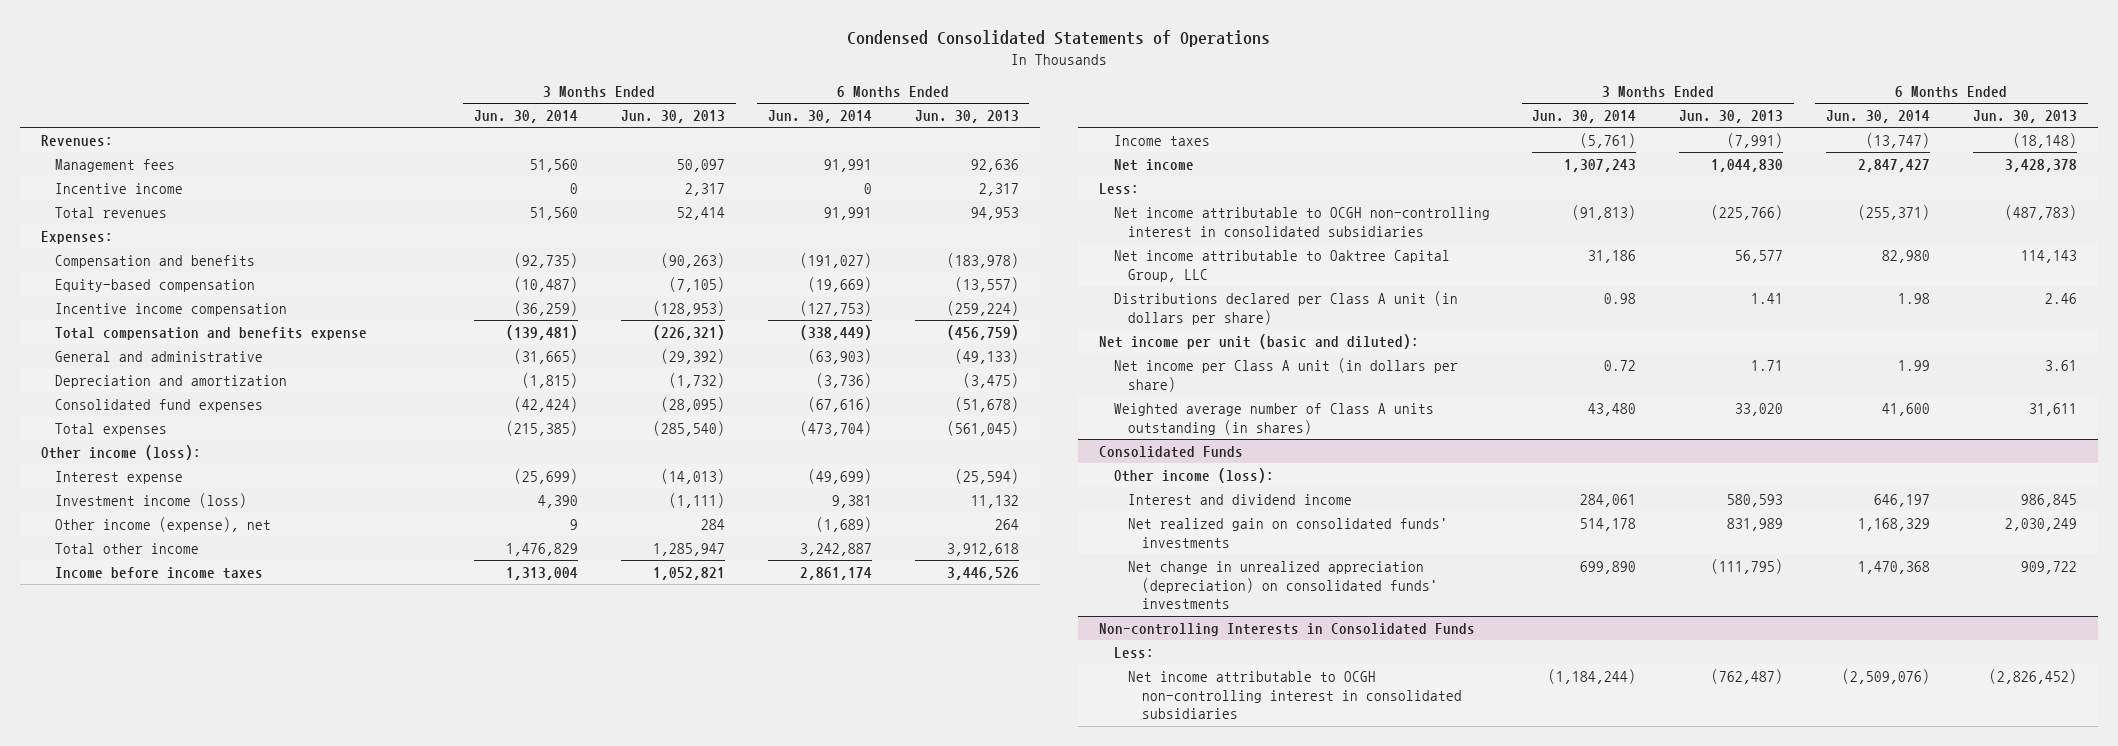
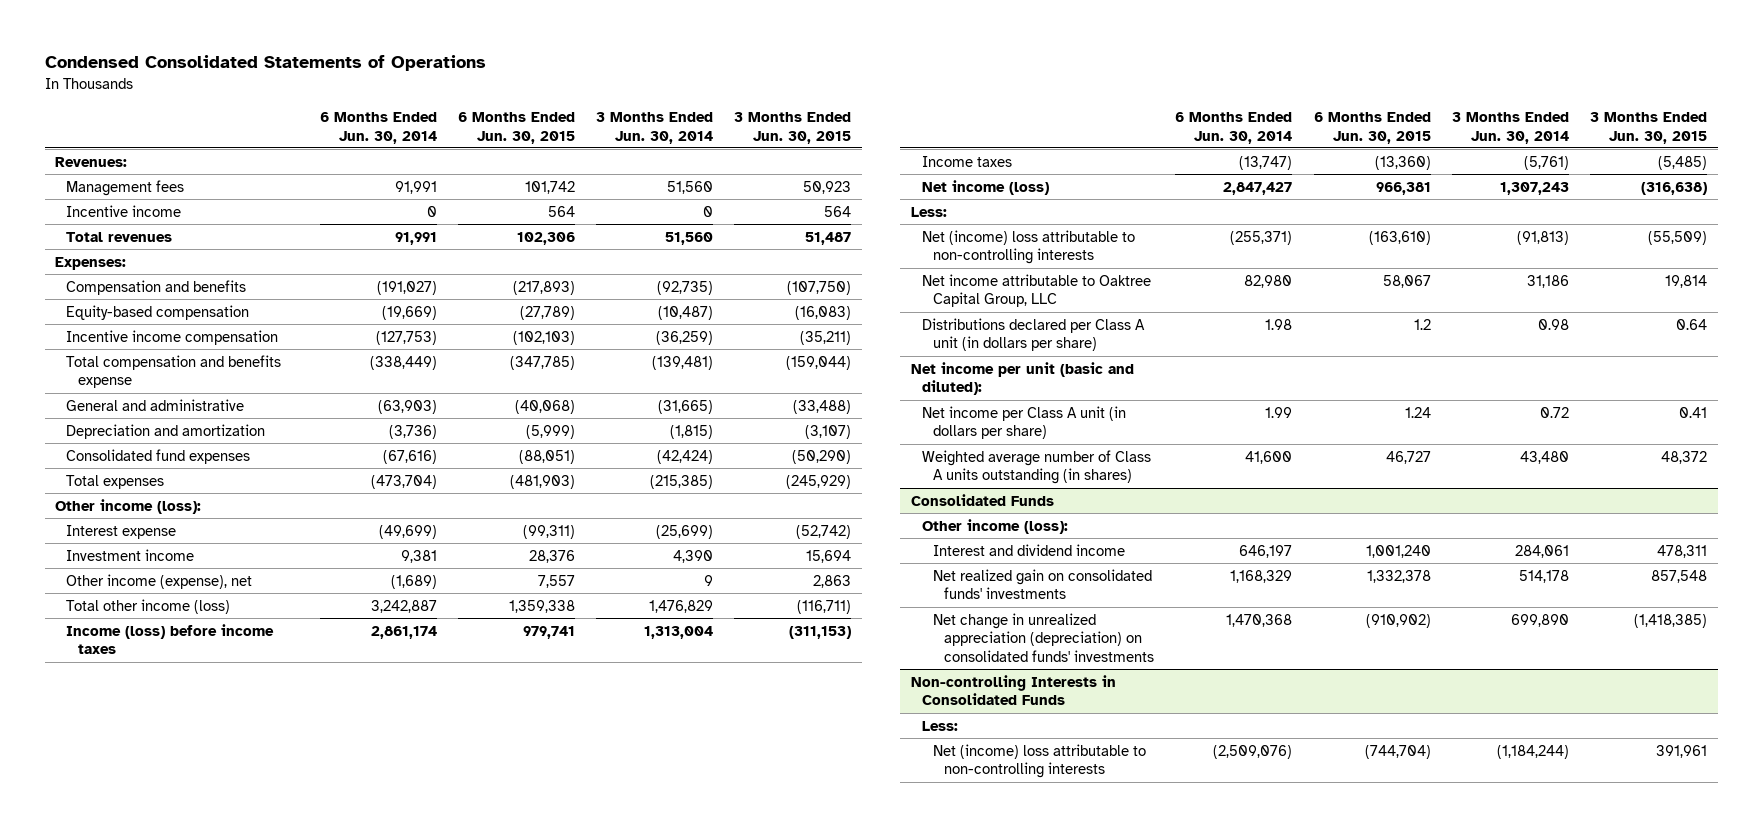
- | 3 Months Ended Jun. 30, 2014 | 3 Months Ended Jun. 30, 2013 | 6 Months Ended Jun. 30, 2014 | 6 Months Ended Jun. 30, 2013
+ | 6 Months Ended Jun. 30, 2014 | 6 Months Ended Jun. 30, 2015 | 3 Months Ended Jun. 30, 2014 | 3 Months Ended Jun. 30, 2015
- Investment income (loss) | 4,390 | (1,111) | 9,381 | 11,132
+ Investment income | 9,381 | 28,376 | 4,390 | 15,694
- Total other income | 1,476,829 | 1,285,947 | 3,242,887 | 3,912,618
- Income before income taxes | 1,313,004 | 1,052,821 | 2,861,174 | 3,446,526
+ Total other income (loss) | 3,242,887 | 1,359,338 | 1,476,829 | (116,711)
+ Income (loss) before income taxes | 2,861,174 | 979,741 | 1,313,004 | (311,153)
- Net income | 1,307,243 | 1,044,830 | 2,847,427 | 3,428,378
+ Net income (loss) | 2,847,427 | 966,381 | 1,307,243 | (316,638)
- Net income attributable to OCGH non-controlling interest in consolidated subsidiaries | (91,813) | (225,766) | (255,371) | (487,783)
+ Net (income) loss attributable to non-controlling interests | (255,371) | (163,610) | (91,813) | (55,509)
@ Non-controlling Interests in Consolidated Funds
- Net income attributable to OCGH non-controlling interest in consolidated subsidiaries | (1,184,244) | (762,487) | (2,509,076) | (2,826,452)
+ Net (income) loss attributable to non-controlling interests | (2,509,076) | (744,704) | (1,184,244) | 391,961

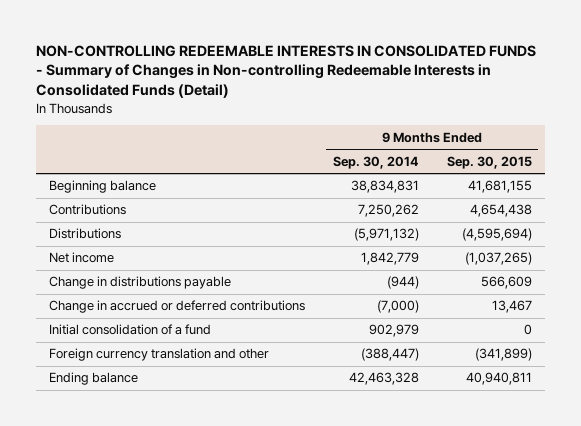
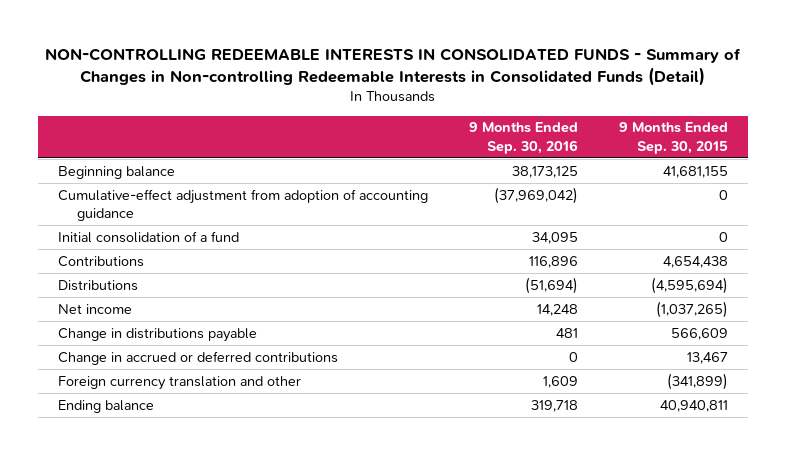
- | 9 Months Ended Sep. 30, 2014 | 9 Months Ended Sep. 30, 2015
+ | 9 Months Ended Sep. 30, 2016 | 9 Months Ended Sep. 30, 2015
+ Cumulative-effect adjustment from adoption of accounting guidance | (37,969,042) | 0
moved up: Initial consolidation of a fund | 34,095 | 0

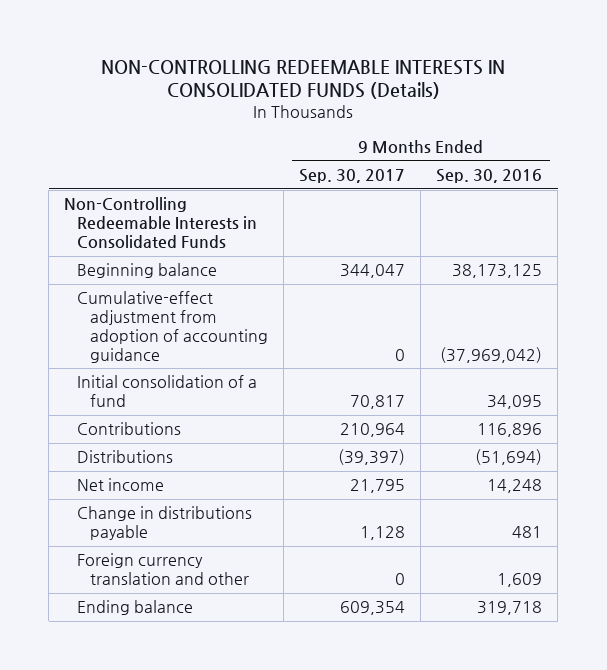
- NON-CONTROLLING REDEEMABLE INTERESTS IN CONSOLIDATED FUNDS - Summary of Changes in Non-controlling Redeemable Interests in Consolidated Funds (Detail)
+ NON-CONTROLLING REDEEMABLE INTERESTS IN CONSOLIDATED FUNDS (Details)
- | 9 Months Ended Sep. 30, 2016 | 9 Months Ended Sep. 30, 2015
+ | 9 Months Ended Sep. 30, 2017 | 9 Months Ended Sep. 30, 2016
+ Non-Controlling Redeemable Interests in Consolidated Funds
- Change in accrued or deferred contributions | 0 | 13,467

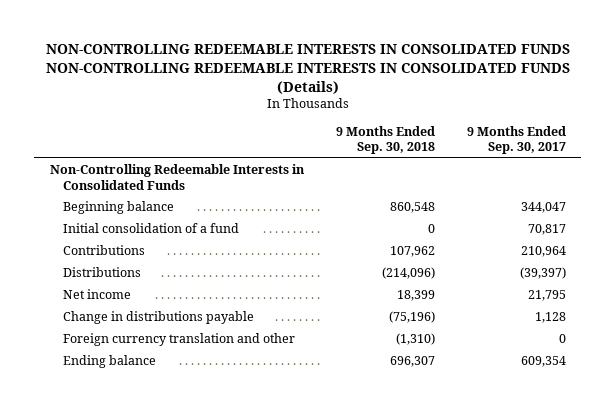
- NON-CONTROLLING REDEEMABLE INTERESTS IN CONSOLIDATED FUNDS (Details)
+ NON-CONTROLLING REDEEMABLE INTERESTS IN CONSOLIDATED FUNDS NON-CONTROLLING REDEEMABLE INTERESTS IN CONSOLIDATED FUNDS (Details)
- | 9 Months Ended Sep. 30, 2017 | 9 Months Ended Sep. 30, 2016
+ | 9 Months Ended Sep. 30, 2018 | 9 Months Ended Sep. 30, 2017
- Cumulative-effect adjustment from adoption of accounting guidance | 0 | (37,969,042)

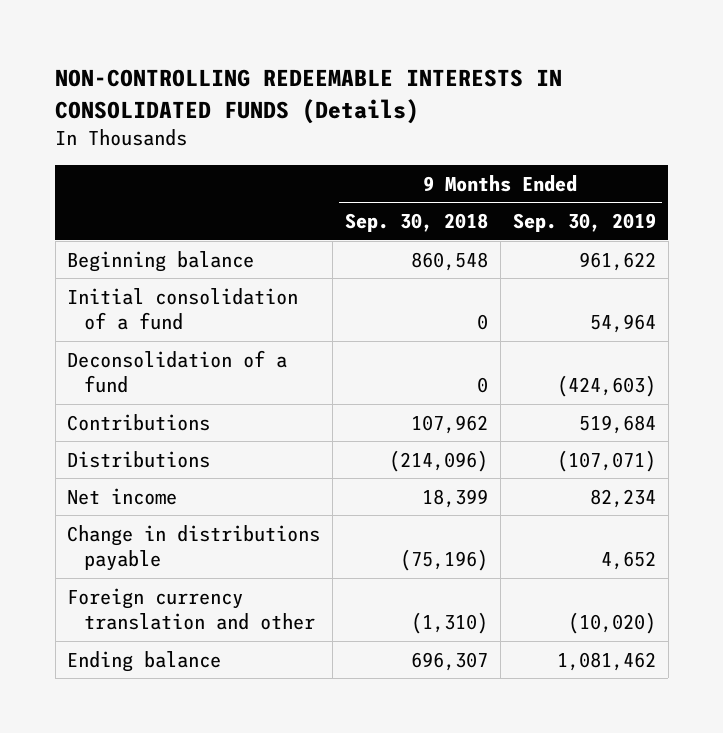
- NON-CONTROLLING REDEEMABLE INTERESTS IN CONSOLIDATED FUNDS NON-CONTROLLING REDEEMABLE INTERESTS IN CONSOLIDATED FUNDS (Details)
+ NON-CONTROLLING REDEEMABLE INTERESTS IN CONSOLIDATED FUNDS (Details)
- | 9 Months Ended Sep. 30, 2018 | 9 Months Ended Sep. 30, 2017
+ | 9 Months Ended Sep. 30, 2018 | 9 Months Ended Sep. 30, 2019
- Non-Controlling Redeemable Interests in Consolidated Funds
+ Deconsolidation of a fund | 0 | (424,603)

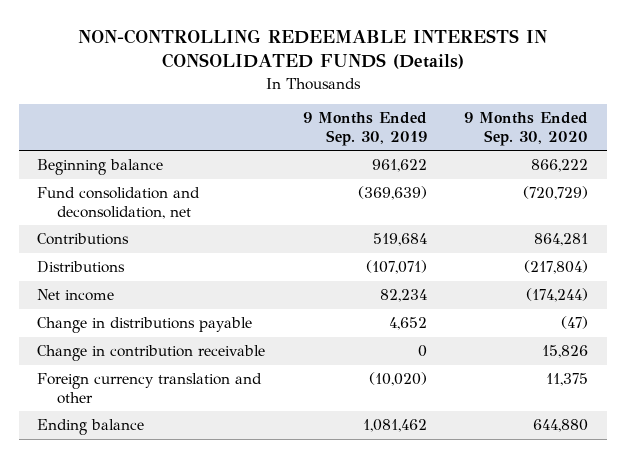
- | 9 Months Ended Sep. 30, 2018 | 9 Months Ended Sep. 30, 2019
+ | 9 Months Ended Sep. 30, 2019 | 9 Months Ended Sep. 30, 2020
- Initial consolidation of a fund | 0 | 54,964
- Deconsolidation of a fund | 0 | (424,603)
+ Fund consolidation and deconsolidation, net | (369,639) | (720,729)
+ Change in contribution receivable | 0 | 15,826

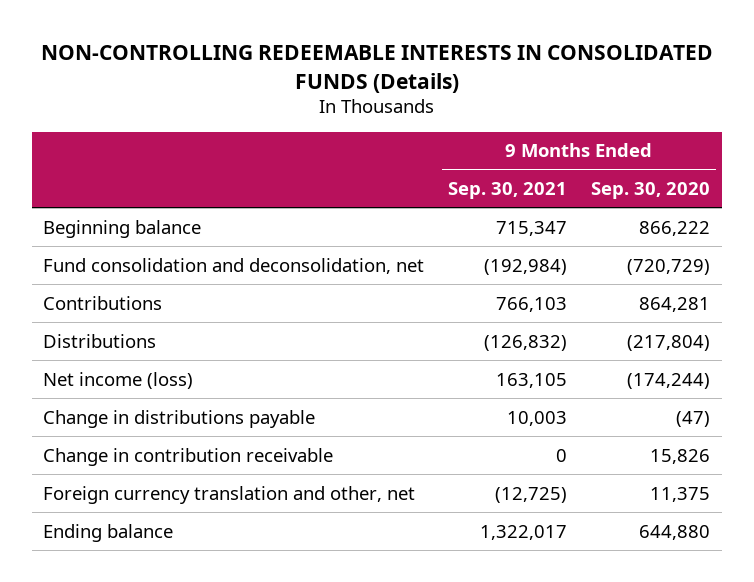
- | 9 Months Ended Sep. 30, 2019 | 9 Months Ended Sep. 30, 2020
+ | 9 Months Ended Sep. 30, 2021 | 9 Months Ended Sep. 30, 2020
- Net income | 82,234 | (174,244)
+ Net income (loss) | 163,105 | (174,244)
- Foreign currency translation and other | (10,020) | 11,375
+ Foreign currency translation and other, net | (12,725) | 11,375

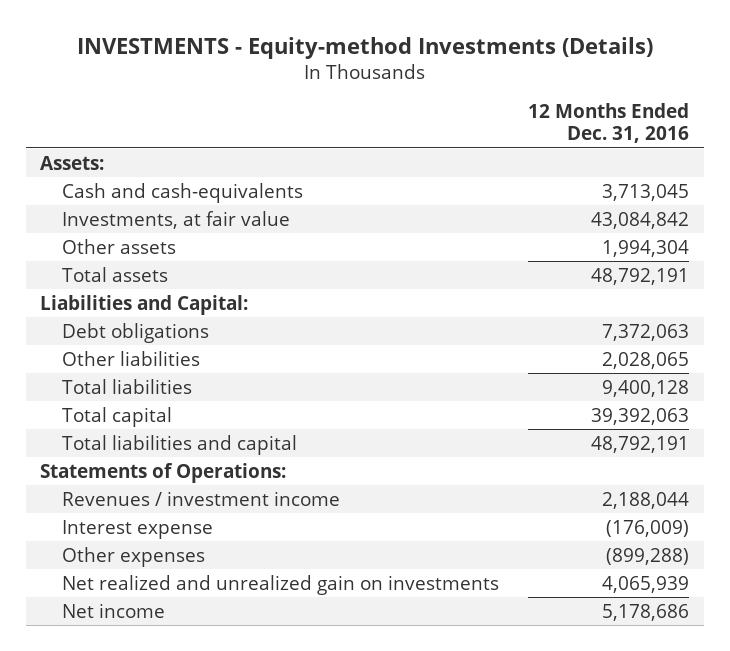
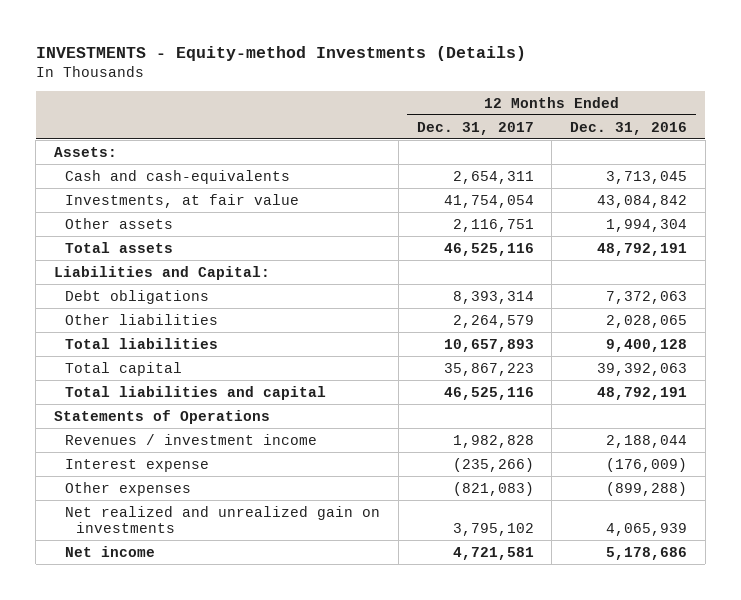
- | 12 Months Ended Dec. 31, 2016
+ | 12 Months Ended Dec. 31, 2017 | 12 Months Ended Dec. 31, 2016
- Statements of Operations:
+ Statements of Operations

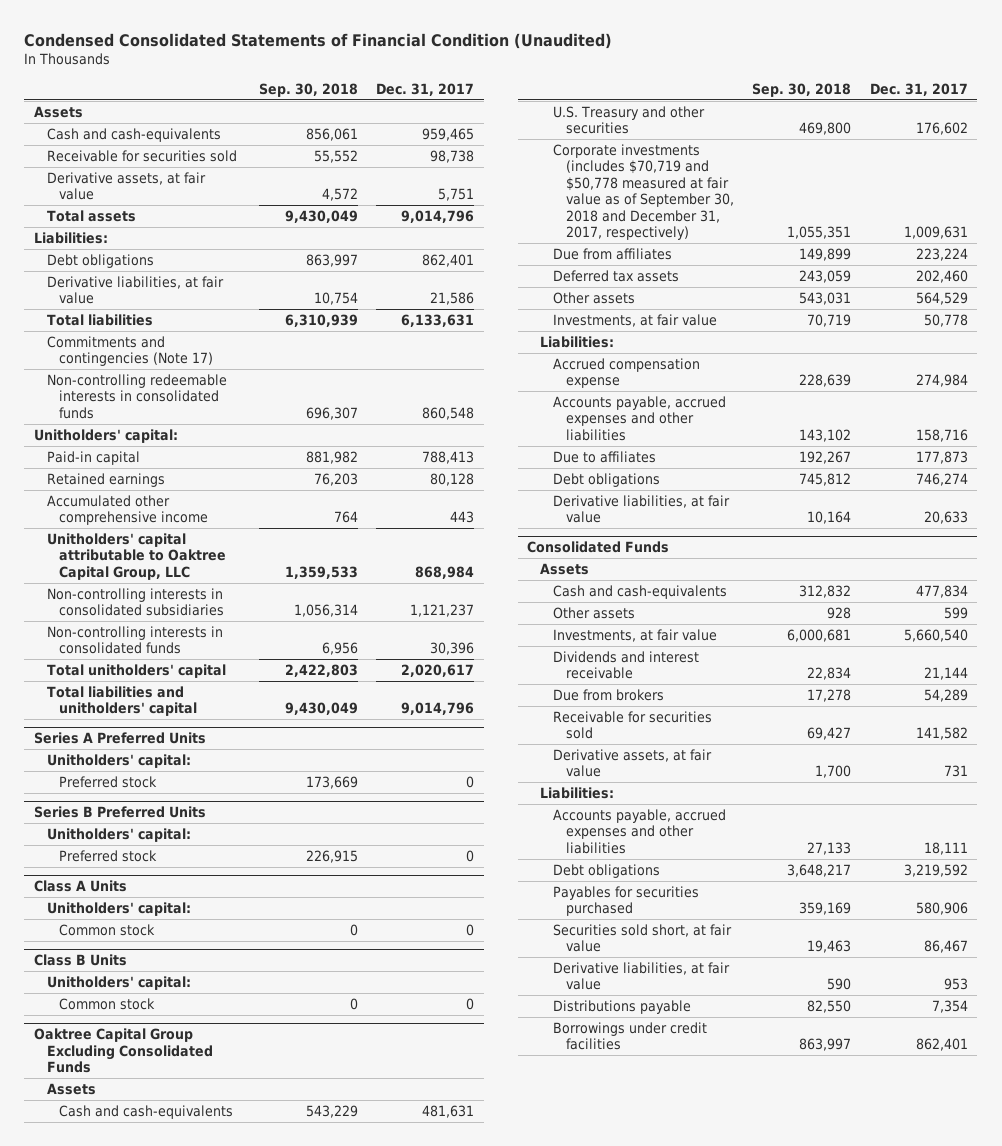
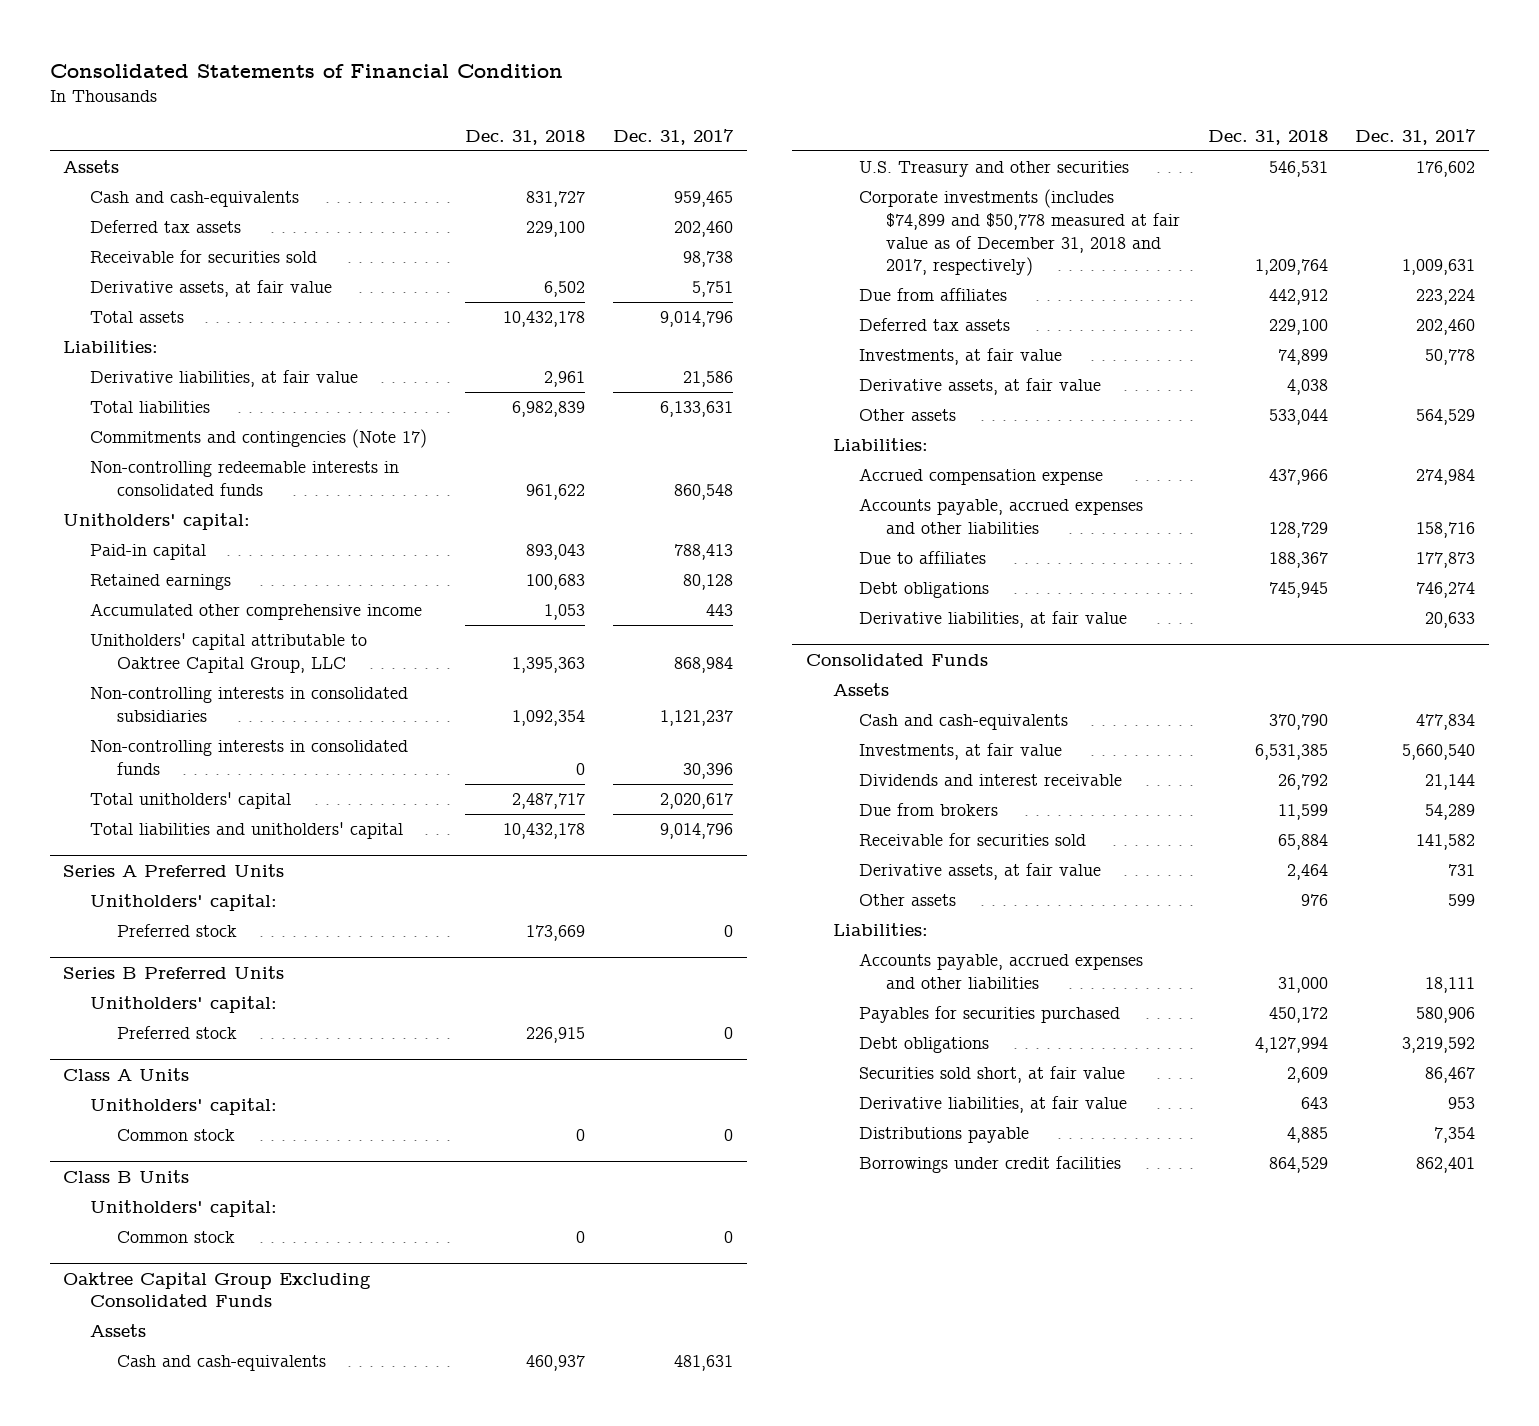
- Condensed Consolidated Statements of Financial Condition (Unaudited)
+ Consolidated Statements of Financial Condition
- | Sep. 30, 2018 | Dec. 31, 2017
+ | Dec. 31, 2018 | Dec. 31, 2017
+ Deferred tax assets | 229,100 | 202,460
- Debt obligations | 863,997 | 862,401
@ Oaktree Capital Group Excluding Consolidated Funds
- Corporate investments (includes $70,719 and $50,778 measured at fair value as of September 30, 2018 and December 31, 2017, respectively) | 1,055,351 | 1,009,631
+ Corporate investments (includes $74,899 and $50,778 measured at fair value as of December 31, 2018 and 2017, respectively) | 1,209,764 | 1,009,631
+ Derivative assets, at fair value | 4,038 |
moved down: Other assets | 533,044 | 564,529
@ Consolidated Funds
moved down: Other assets | 976 | 599
moved down: Debt obligations | 4,127,994 | 3,219,592

